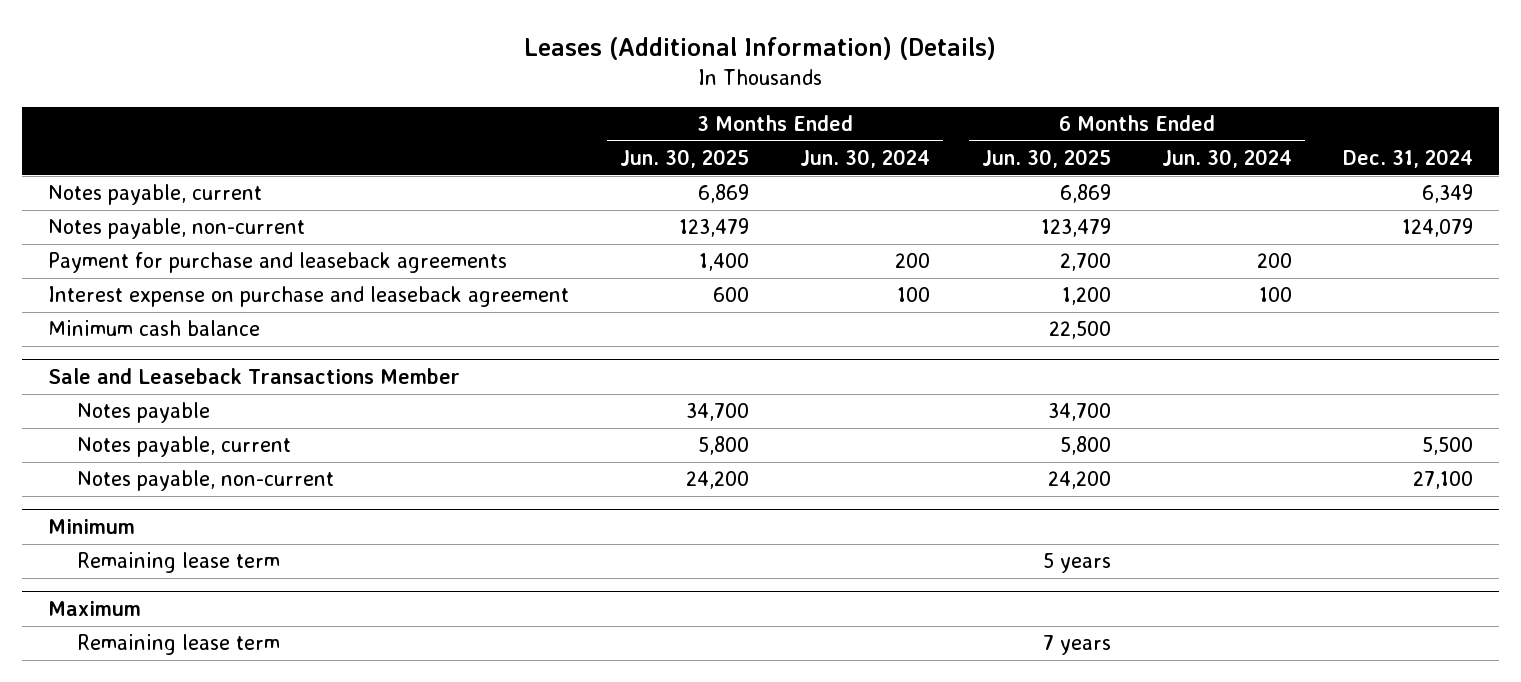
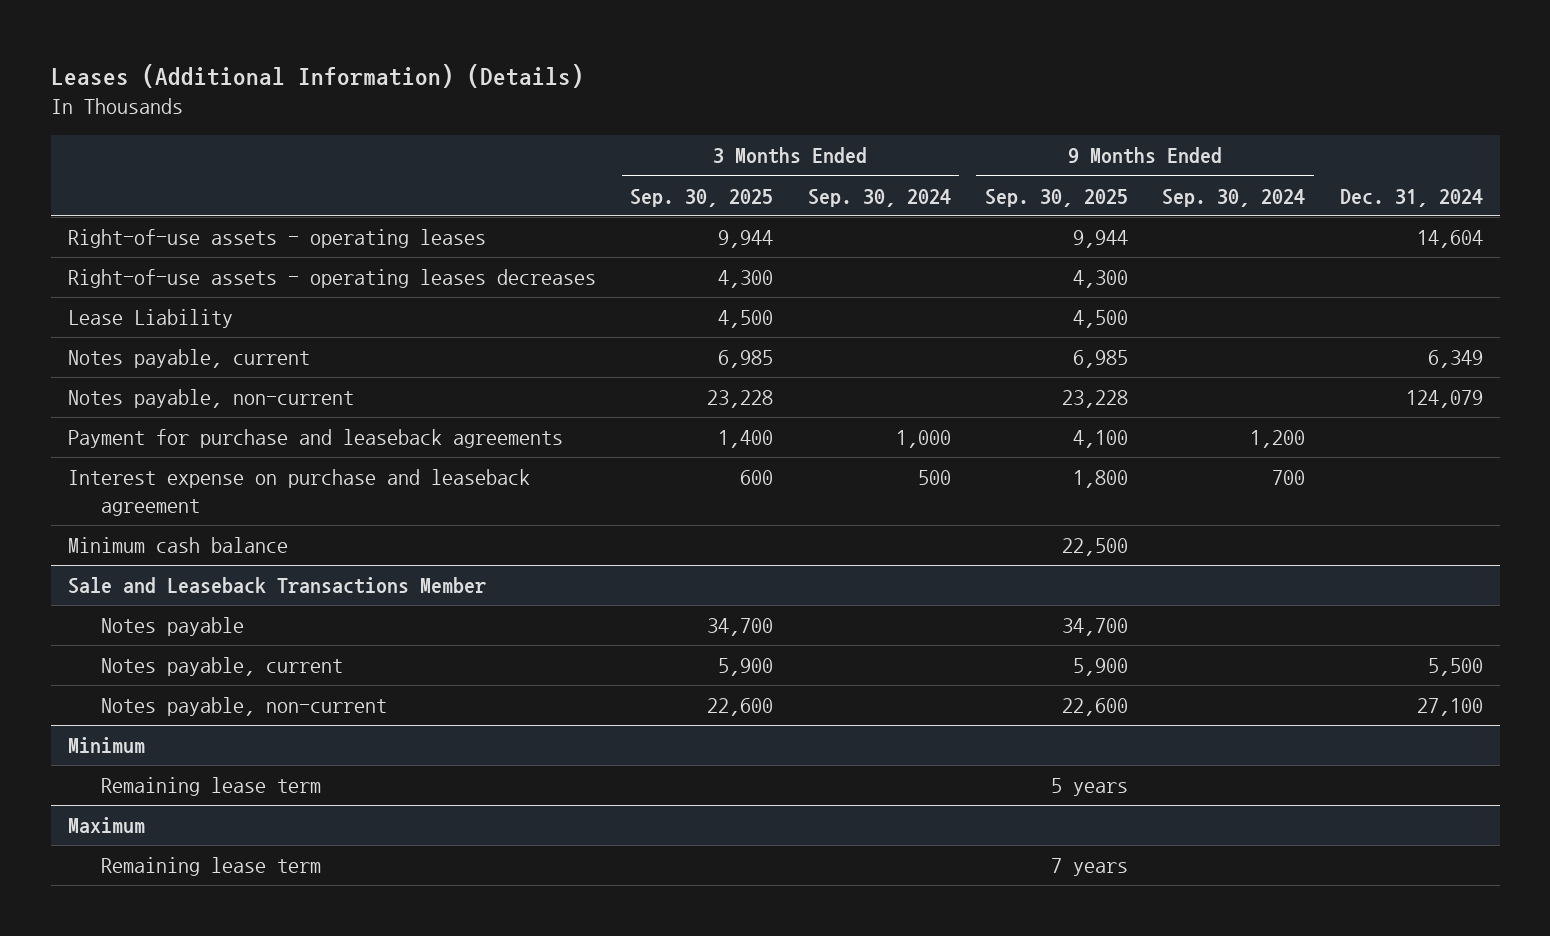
- | 3 Months Ended Jun. 30, 2025 | 3 Months Ended Jun. 30, 2024 | 6 Months Ended Jun. 30, 2025 | 6 Months Ended Jun. 30, 2024 | Dec. 31, 2024
+ | 3 Months Ended Sep. 30, 2025 | 3 Months Ended Sep. 30, 2024 | 9 Months Ended Sep. 30, 2025 | 9 Months Ended Sep. 30, 2024 | Dec. 31, 2024
+ Right-of-use assets - operating leases | 9,944 | | 9,944 | | 14,604
+ Right-of-use assets - operating leases decreases | 4,300 | | 4,300 | |
+ Lease Liability | 4,500 | | 4,500 | |

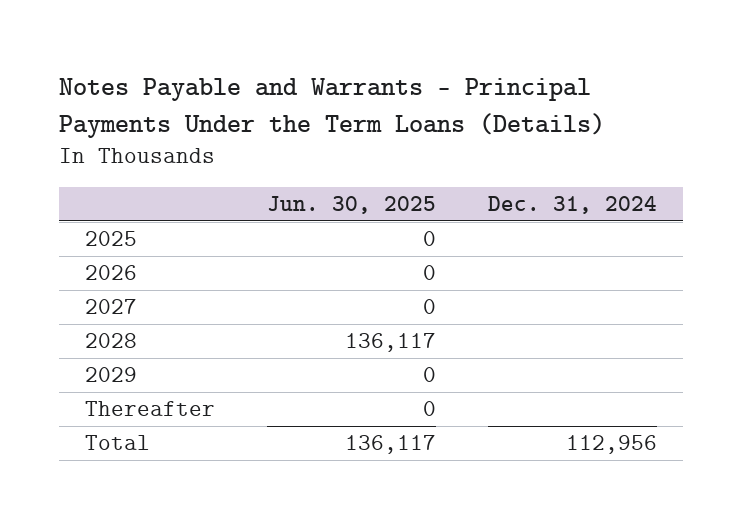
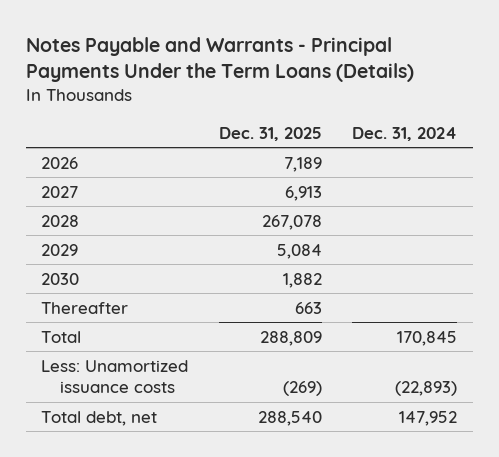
- | Jun. 30, 2025 | Dec. 31, 2024
+ | Dec. 31, 2025 | Dec. 31, 2024
- 2025 | 0 |
+ 2030 | 1,882 |
- Total | 136,117 | 112,956
+ Total | 288,809 | 170,845
+ Less: Unamortized issuance costs | (269) | (22,893)
+ Total debt, net | 288,540 | 147,952

